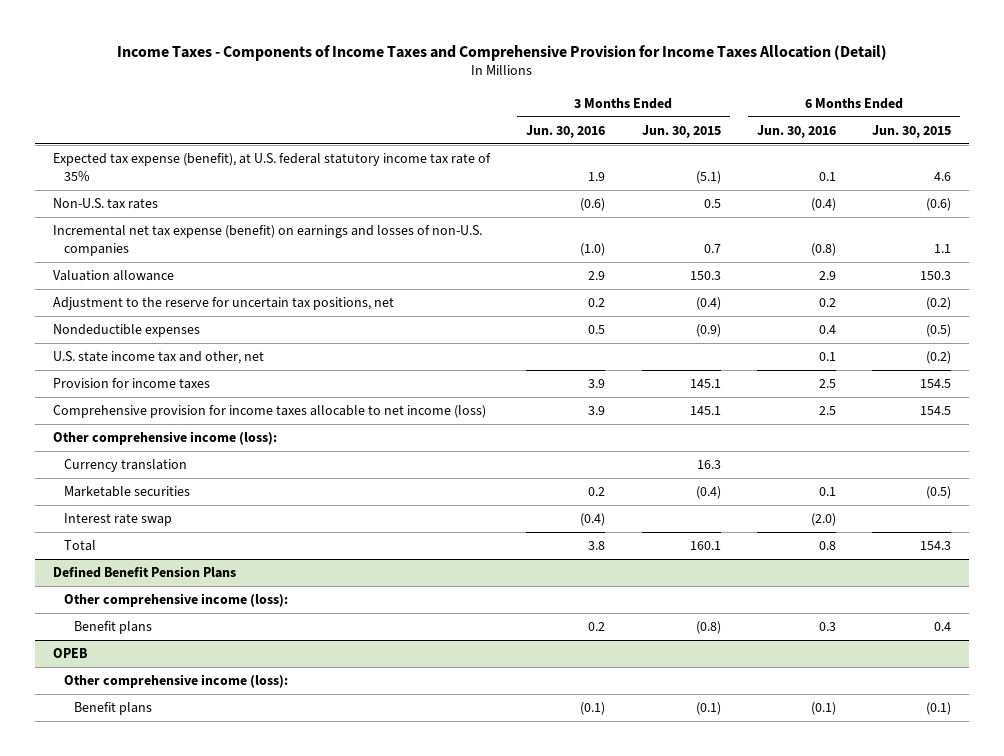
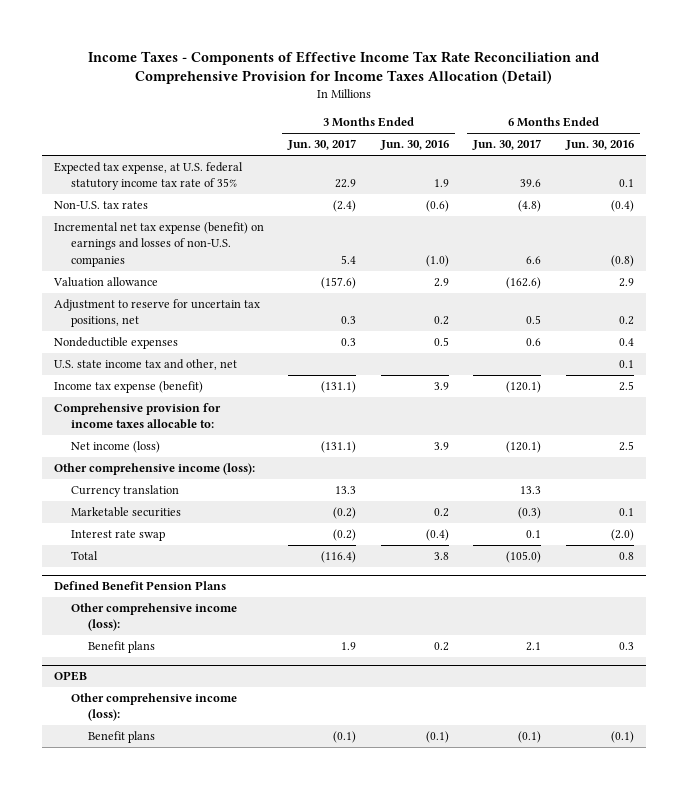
- Income Taxes - Components of Income Taxes and Comprehensive Provision for Income Taxes Allocation (Detail)
+ Income Taxes - Components of Effective Income Tax Rate Reconciliation and Comprehensive Provision for Income Taxes Allocation (Detail)
- | 3 Months Ended Jun. 30, 2016 | 3 Months Ended Jun. 30, 2015 | 6 Months Ended Jun. 30, 2016 | 6 Months Ended Jun. 30, 2015
+ | 3 Months Ended Jun. 30, 2017 | 3 Months Ended Jun. 30, 2016 | 6 Months Ended Jun. 30, 2017 | 6 Months Ended Jun. 30, 2016
- Expected tax expense (benefit), at U.S. federal statutory income tax rate of 35% | 1.9 | (5.1) | 0.1 | 4.6
+ Expected tax expense, at U.S. federal statutory income tax rate of 35% | 22.9 | 1.9 | 39.6 | 0.1
- Adjustment to the reserve for uncertain tax positions, net | 0.2 | (0.4) | 0.2 | (0.2)
+ Adjustment to reserve for uncertain tax positions, net | 0.3 | 0.2 | 0.5 | 0.2
- Provision for income taxes | 3.9 | 145.1 | 2.5 | 154.5
- Comprehensive provision for income taxes allocable to net income (loss) | 3.9 | 145.1 | 2.5 | 154.5
+ Income tax expense (benefit) | (131.1) | 3.9 | (120.1) | 2.5
+ Comprehensive provision for income taxes allocable to:
+ Net income (loss) | (131.1) | 3.9 | (120.1) | 2.5

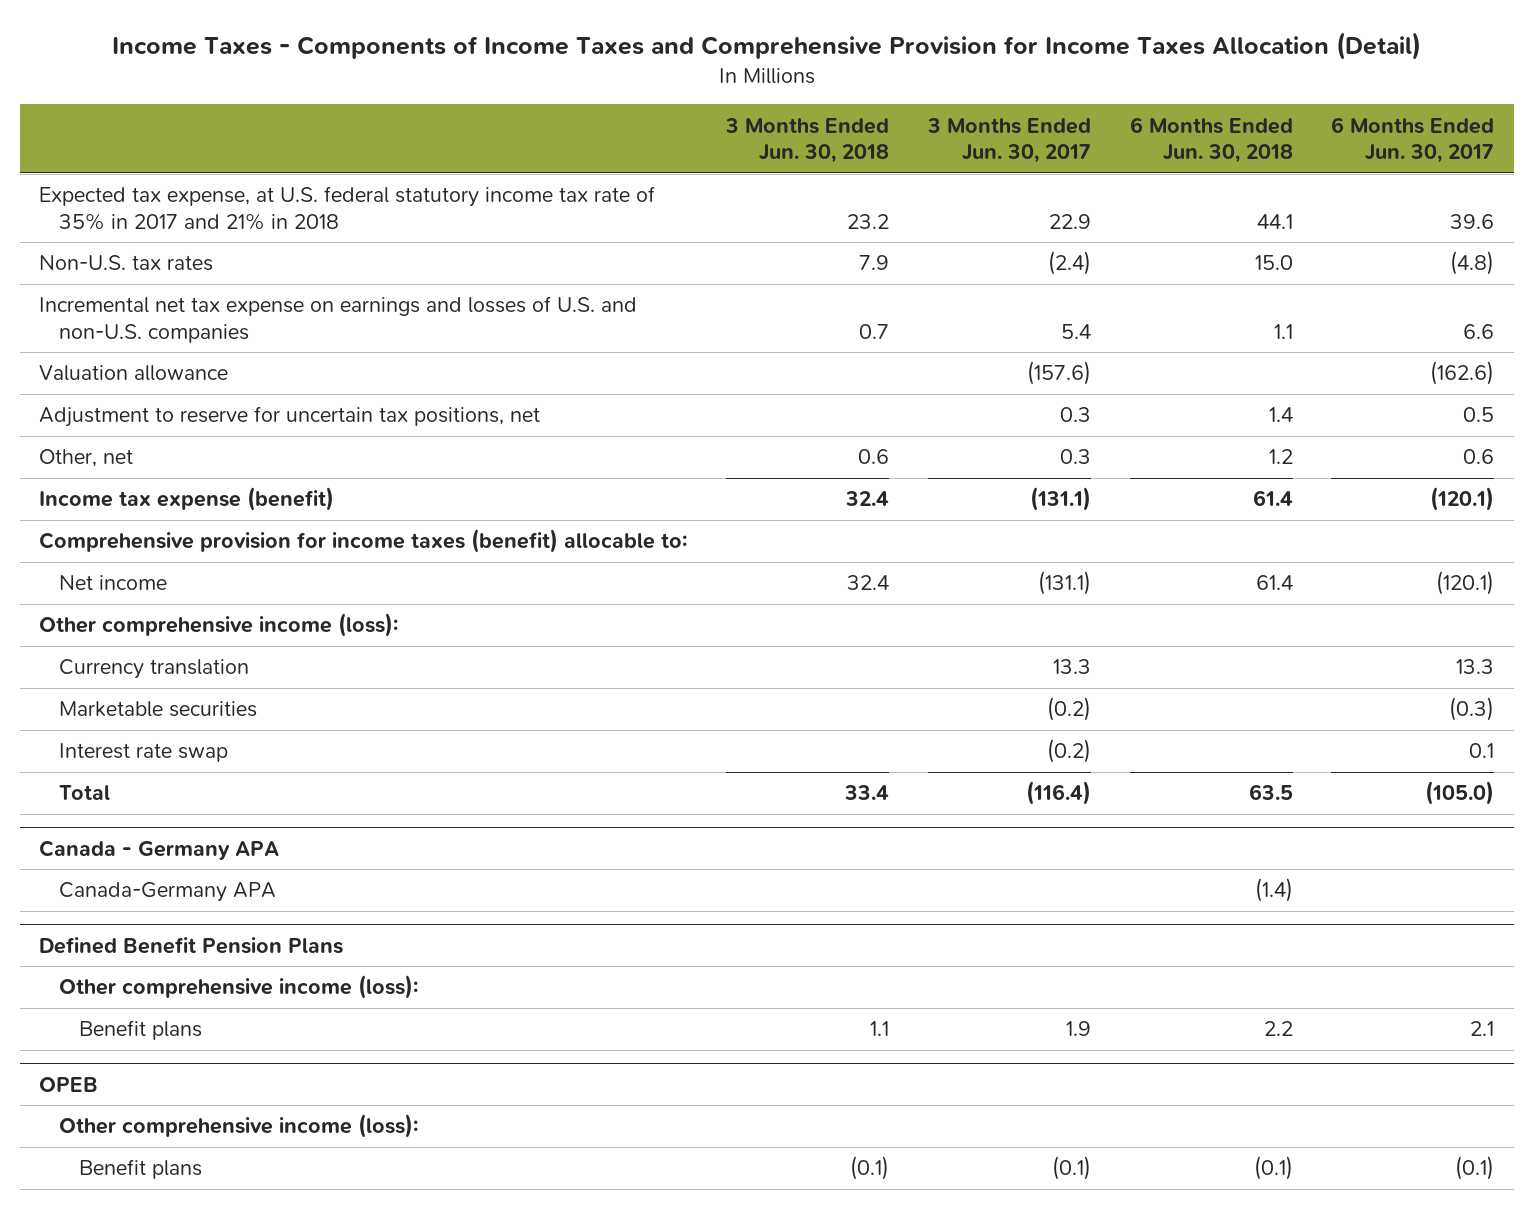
- Income Taxes - Components of Effective Income Tax Rate Reconciliation and Comprehensive Provision for Income Taxes Allocation (Detail)
+ Income Taxes - Components of Income Taxes and Comprehensive Provision for Income Taxes Allocation (Detail)
- | 3 Months Ended Jun. 30, 2017 | 3 Months Ended Jun. 30, 2016 | 6 Months Ended Jun. 30, 2017 | 6 Months Ended Jun. 30, 2016
+ | 3 Months Ended Jun. 30, 2018 | 3 Months Ended Jun. 30, 2017 | 6 Months Ended Jun. 30, 2018 | 6 Months Ended Jun. 30, 2017
- Expected tax expense, at U.S. federal statutory income tax rate of 35% | 22.9 | 1.9 | 39.6 | 0.1
+ Expected tax expense, at U.S. federal statutory income tax rate of 35% in 2017 and 21% in 2018 | 23.2 | 22.9 | 44.1 | 39.6
- Incremental net tax expense (benefit) on earnings and losses of non-U.S. companies | 5.4 | (1.0) | 6.6 | (0.8)
+ Incremental net tax expense on earnings and losses of U.S. and non-U.S. companies | 0.7 | 5.4 | 1.1 | 6.6
- Nondeductible expenses | 0.3 | 0.5 | 0.6 | 0.4
- U.S. state income tax and other, net | | | | 0.1
+ Other, net | 0.6 | 0.3 | 1.2 | 0.6
- Comprehensive provision for income taxes allocable to:
- Net income (loss) | (131.1) | 3.9 | (120.1) | 2.5
+ Comprehensive provision for income taxes (benefit) allocable to:
+ Net income | 32.4 | (131.1) | 61.4 | (120.1)
+ Canada - Germany APA
+ Canada-Germany APA | | | (1.4) |

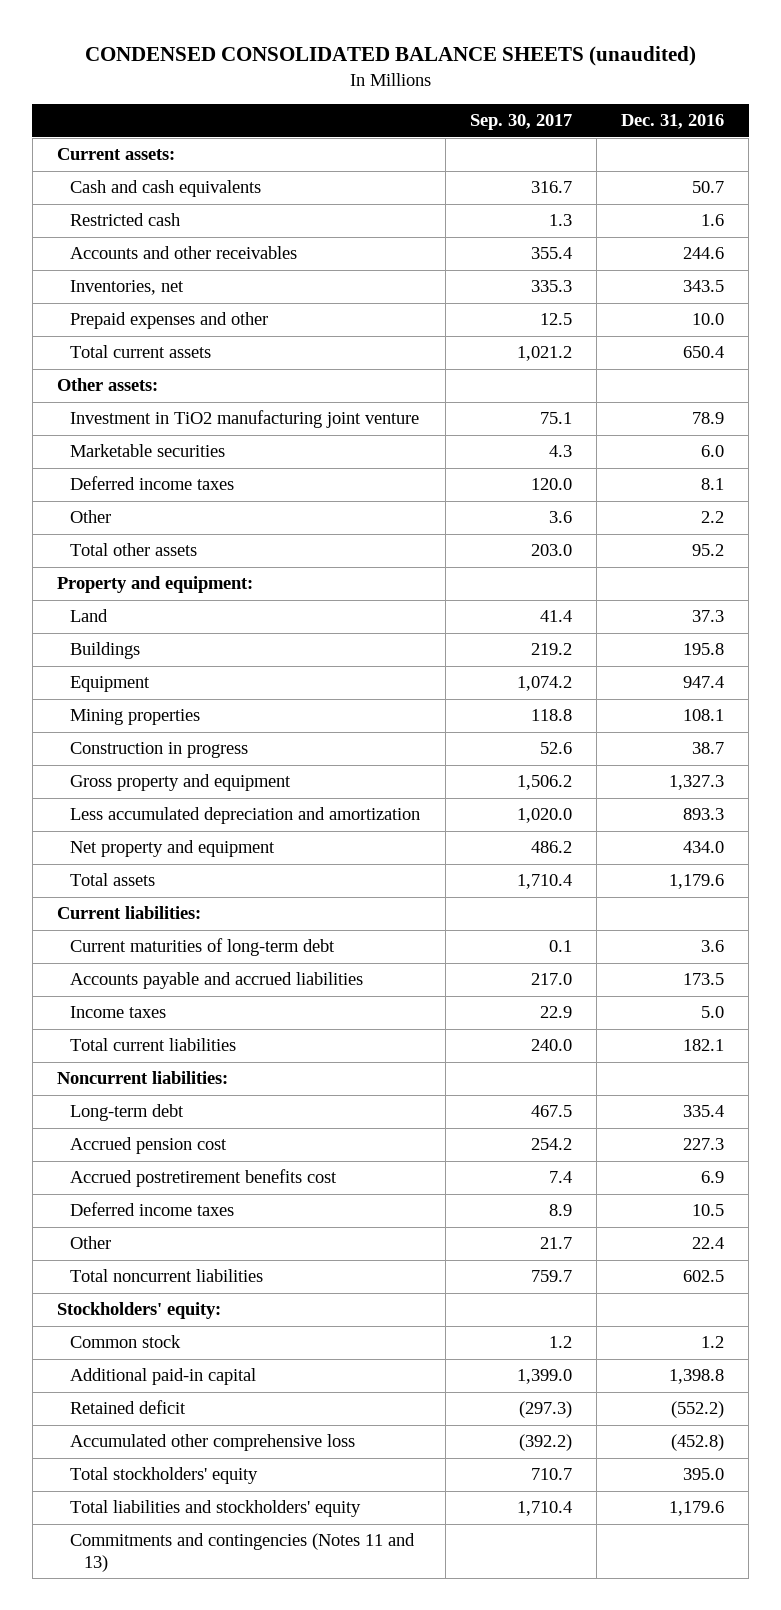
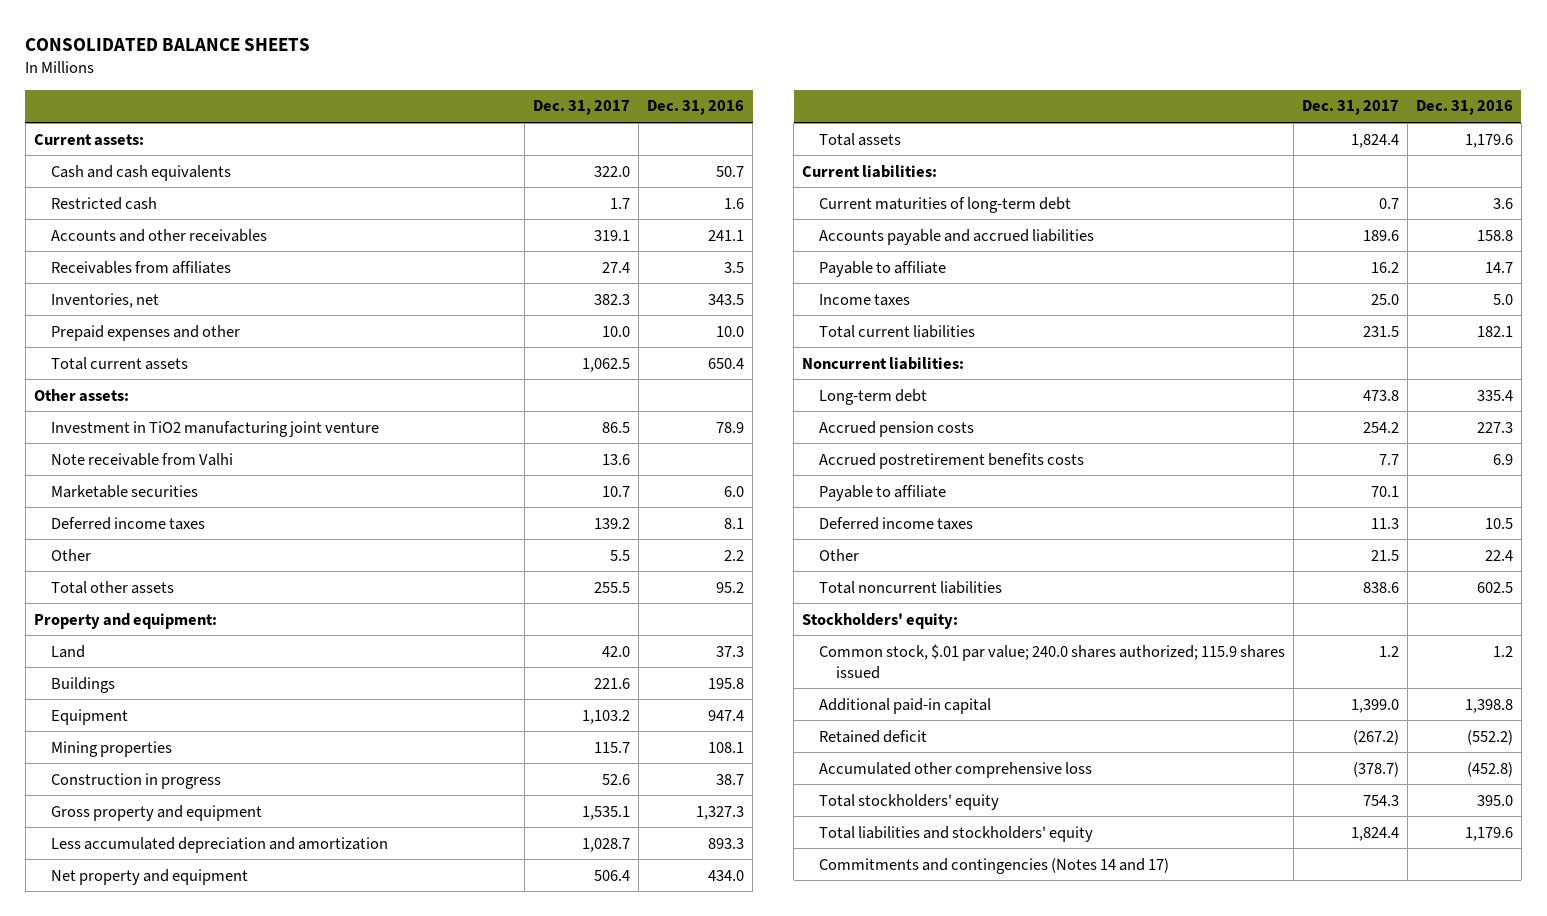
- CONDENSED CONSOLIDATED BALANCE SHEETS (unaudited)
+ CONSOLIDATED BALANCE SHEETS
- | Sep. 30, 2017 | Dec. 31, 2016
+ | Dec. 31, 2017 | Dec. 31, 2016
- Accounts and other receivables | 355.4 | 244.6
+ Accounts and other receivables | 319.1 | 241.1
+ Receivables from affiliates | 27.4 | 3.5
+ Note receivable from Valhi | 13.6 |
- Accounts payable and accrued liabilities | 217.0 | 173.5
+ Accounts payable and accrued liabilities | 189.6 | 158.8
+ Payable to affiliate | 16.2 | 14.7
- Accrued pension cost | 254.2 | 227.3
- Accrued postretirement benefits cost | 7.4 | 6.9
+ Accrued pension costs | 254.2 | 227.3
+ Accrued postretirement benefits costs | 7.7 | 6.9
+ Payable to affiliate | 70.1 |
- Common stock | 1.2 | 1.2
+ Common stock, $.01 par value; 240.0 shares authorized; 115.9 shares issued | 1.2 | 1.2
- Commitments and contingencies (Notes 11 and 13)
+ Commitments and contingencies (Notes 14 and 17)

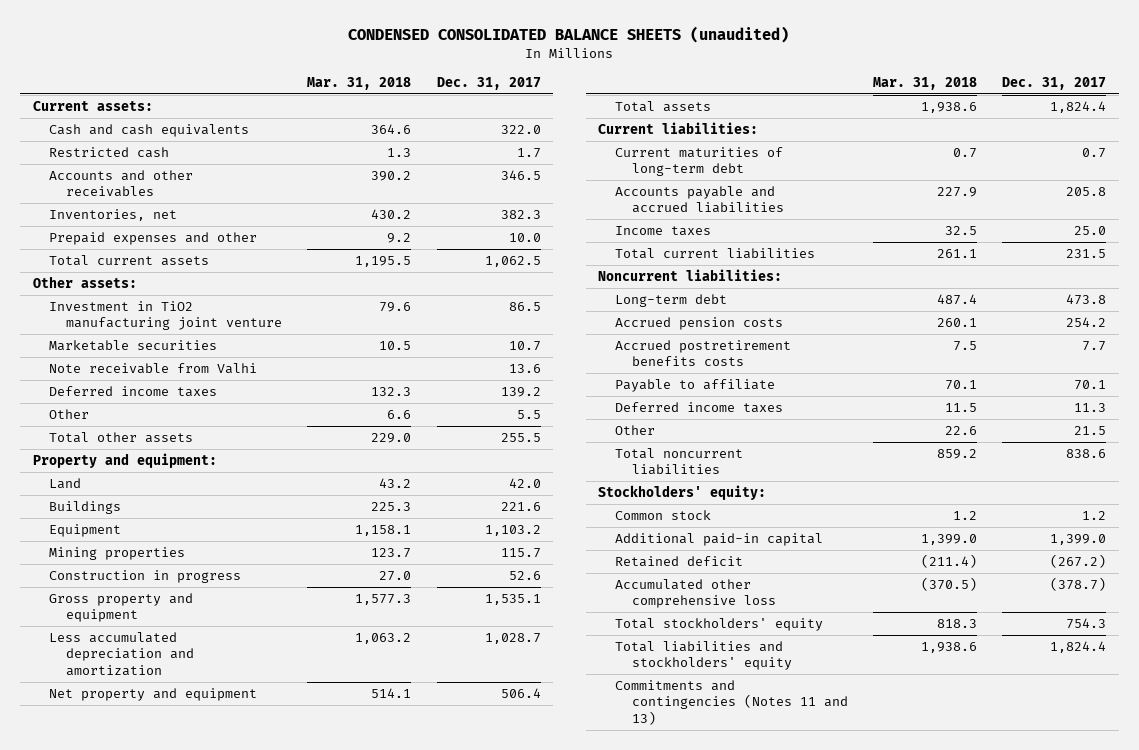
- CONSOLIDATED BALANCE SHEETS
+ CONDENSED CONSOLIDATED BALANCE SHEETS (unaudited)
- | Dec. 31, 2017 | Dec. 31, 2016
+ | Mar. 31, 2018 | Dec. 31, 2017
- Accounts and other receivables | 319.1 | 241.1
- Receivables from affiliates | 27.4 | 3.5
+ Accounts and other receivables | 390.2 | 346.5
moved down: Note receivable from Valhi | | 13.6
- Accounts payable and accrued liabilities | 189.6 | 158.8
- Payable to affiliate | 16.2 | 14.7
+ Accounts payable and accrued liabilities | 227.9 | 205.8
- Common stock, $.01 par value; 240.0 shares authorized; 115.9 shares issued | 1.2 | 1.2
+ Common stock | 1.2 | 1.2
- Commitments and contingencies (Notes 14 and 17)
+ Commitments and contingencies (Notes 11 and 13)

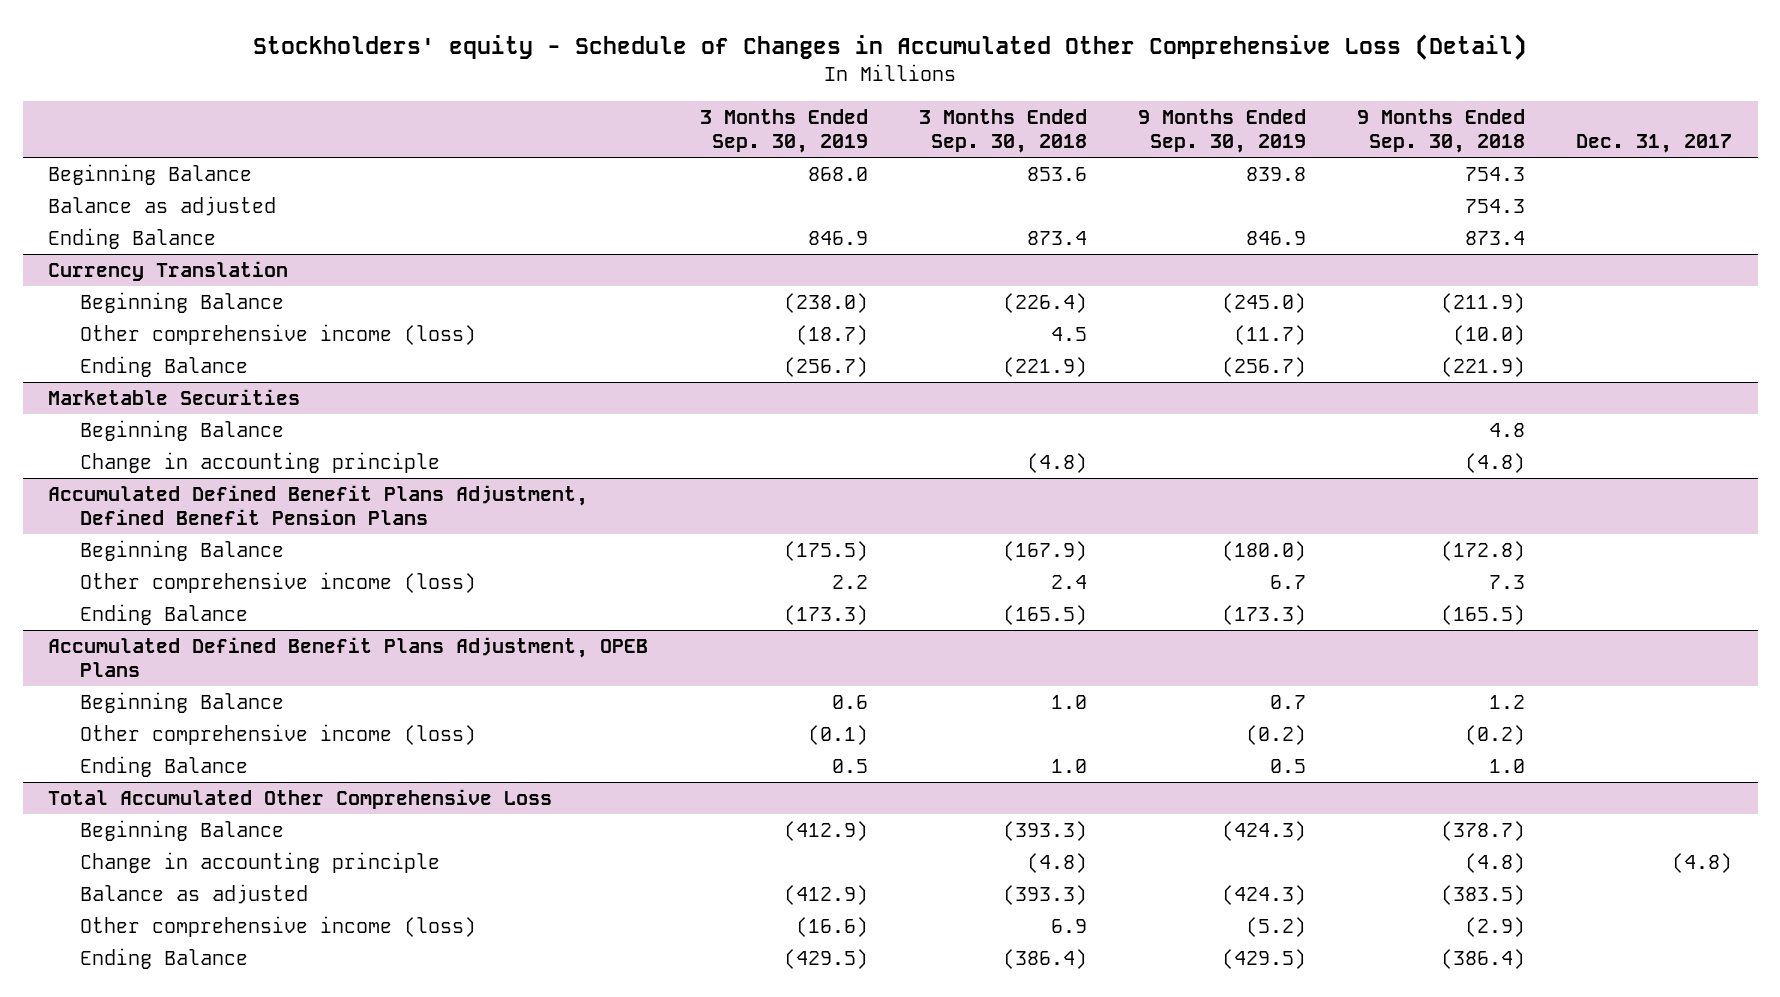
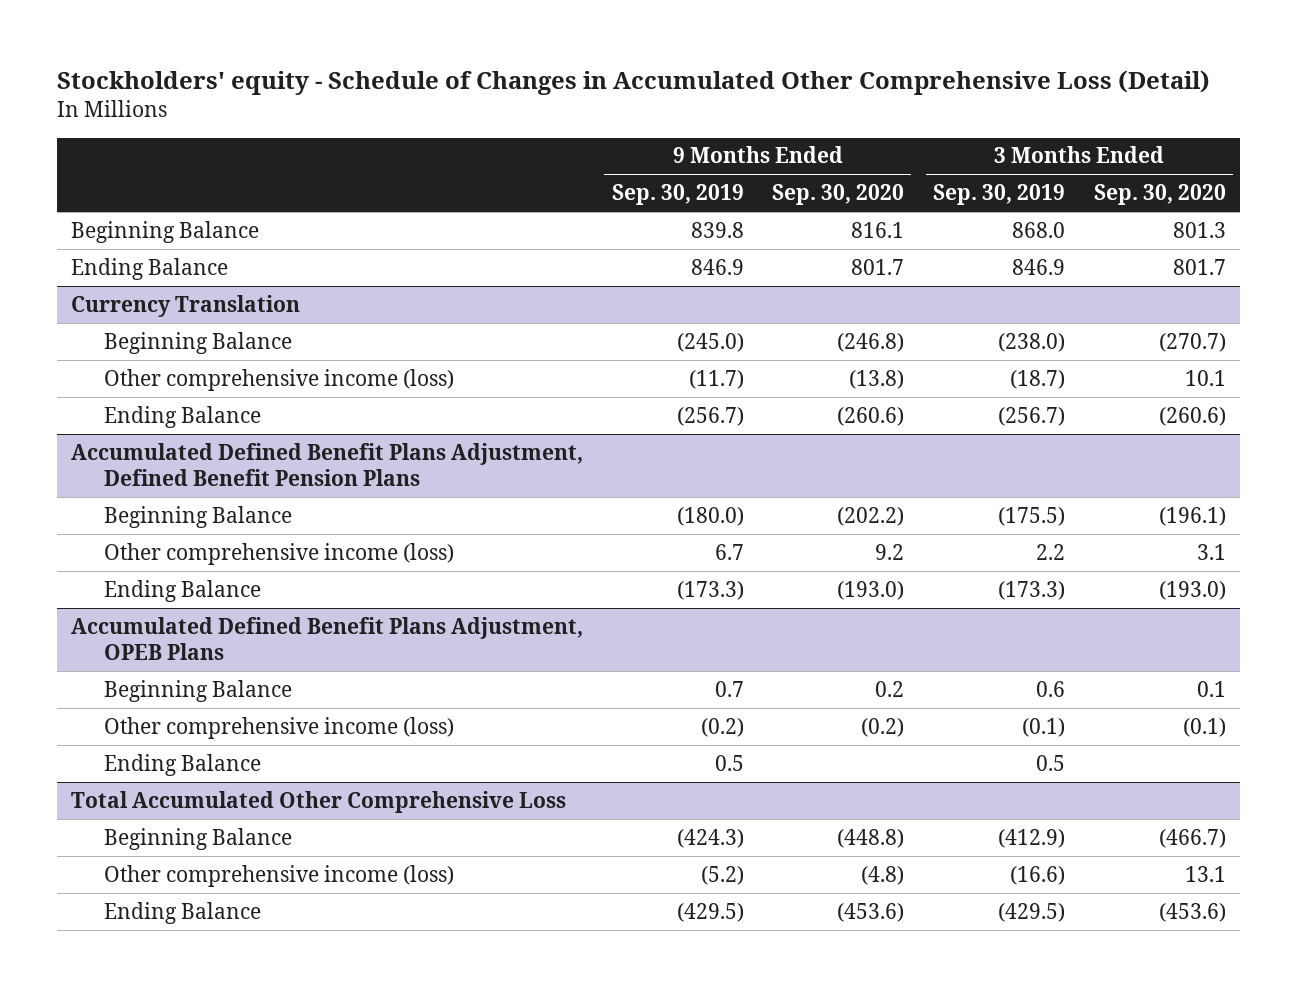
- | 3 Months Ended Sep. 30, 2019 | 3 Months Ended Sep. 30, 2018 | 9 Months Ended Sep. 30, 2019 | 9 Months Ended Sep. 30, 2018 | Dec. 31, 2017
+ | 9 Months Ended Sep. 30, 2019 | 9 Months Ended Sep. 30, 2020 | 3 Months Ended Sep. 30, 2019 | 3 Months Ended Sep. 30, 2020
- Balance as adjusted | | | | 754.3 |
- Marketable Securities
- Beginning Balance | | | | 4.8 |
- Change in accounting principle | | (4.8) | | (4.8) |
@ Total Accumulated Other Comprehensive Loss
- Change in accounting principle | | (4.8) | | (4.8) | (4.8)
- Balance as adjusted | (412.9) | (393.3) | (424.3) | (383.5) |

